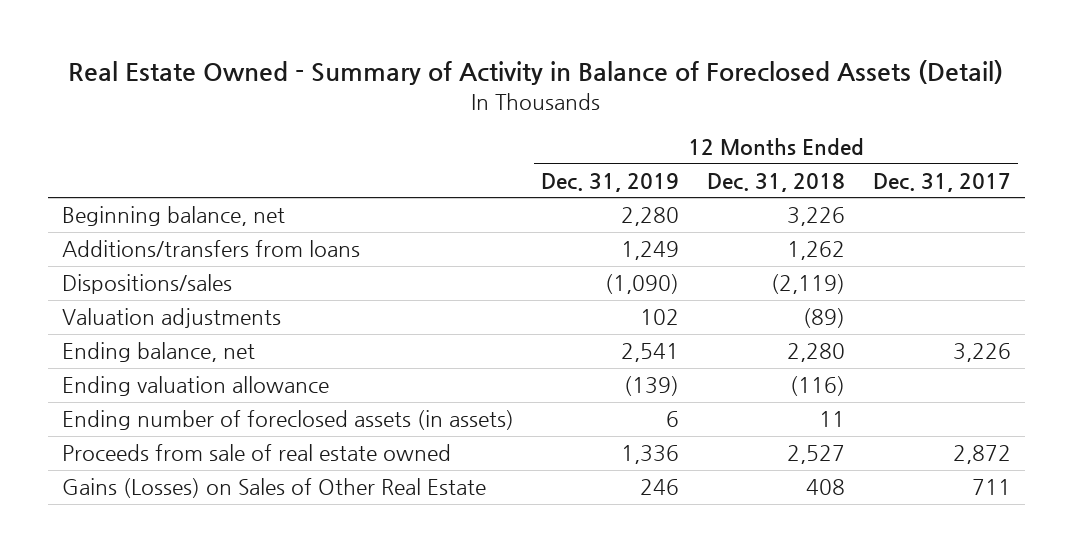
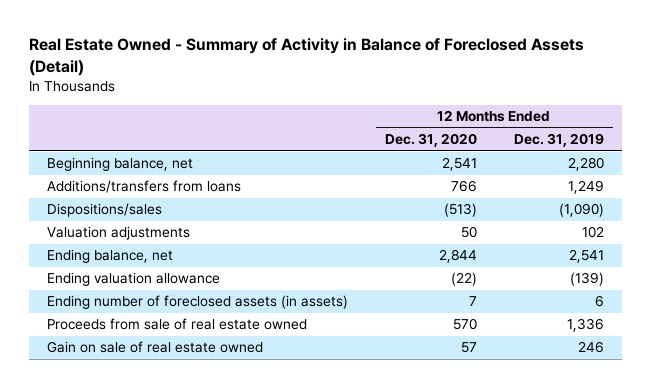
- | 12 Months Ended Dec. 31, 2019 | 12 Months Ended Dec. 31, 2018 | 12 Months Ended Dec. 31, 2017
+ | 12 Months Ended Dec. 31, 2020 | 12 Months Ended Dec. 31, 2019
- Gains (Losses) on Sales of Other Real Estate | 246 | 408 | 711
+ Gain on sale of real estate owned | 57 | 246

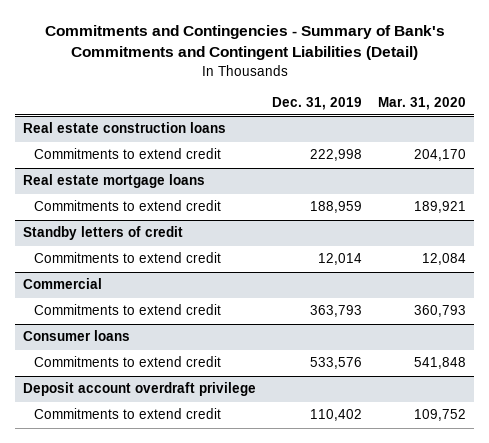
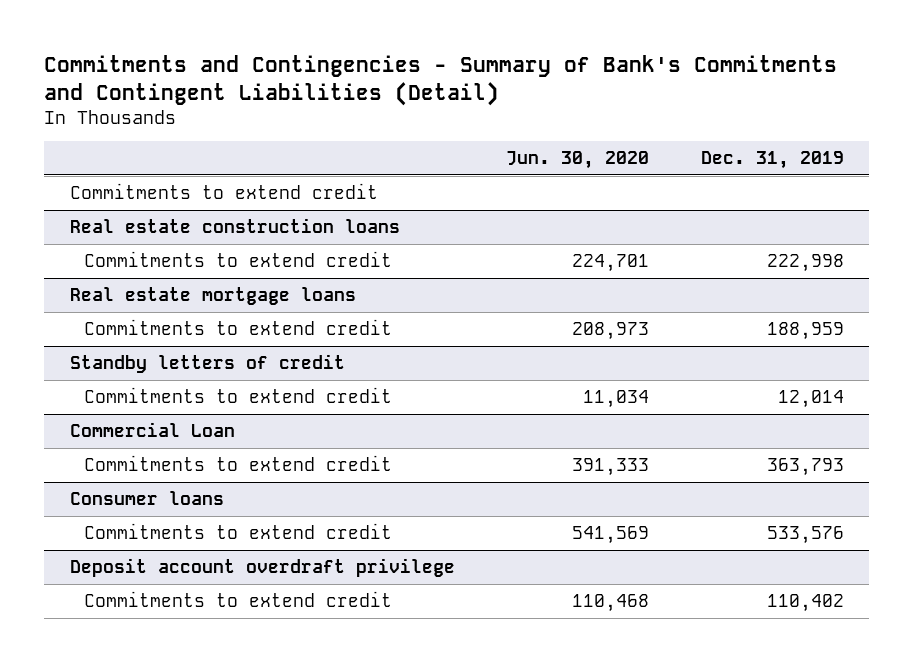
- | Dec. 31, 2019 | Mar. 31, 2020
+ | Jun. 30, 2020 | Dec. 31, 2019
+ Commitments to extend credit
- Commercial
+ Commercial Loan

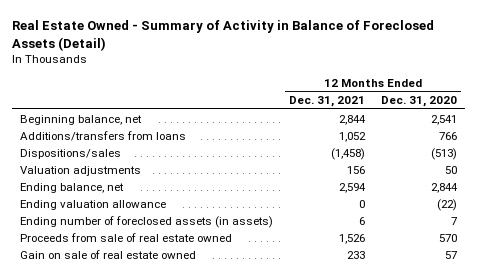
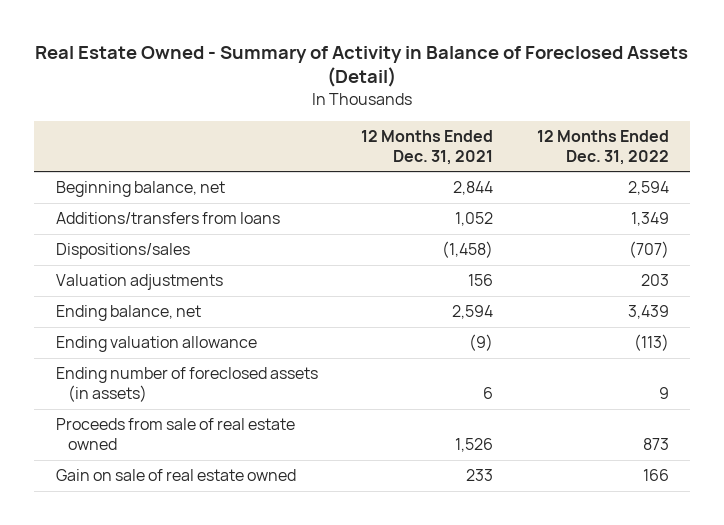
- | 12 Months Ended Dec. 31, 2021 | 12 Months Ended Dec. 31, 2020
+ | 12 Months Ended Dec. 31, 2021 | 12 Months Ended Dec. 31, 2022
- Ending valuation allowance | 0 | (22)
+ Ending valuation allowance | (9) | (113)

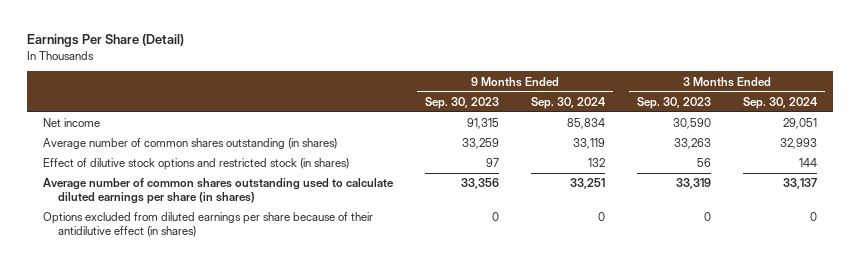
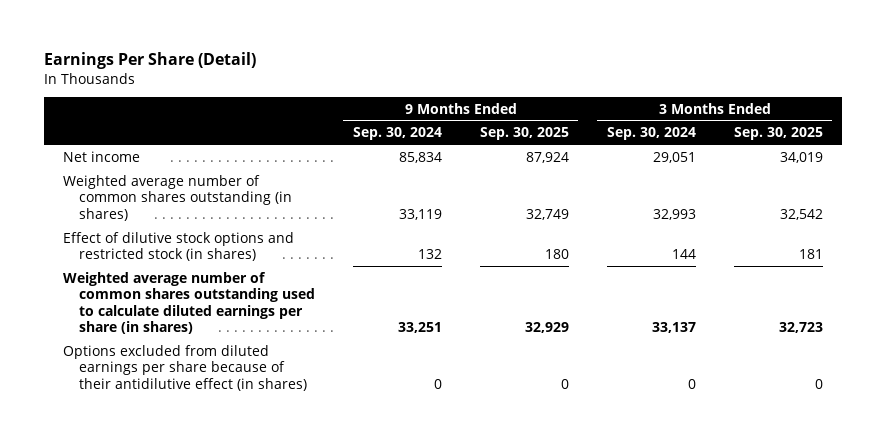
- | 9 Months Ended Sep. 30, 2023 | 9 Months Ended Sep. 30, 2024 | 3 Months Ended Sep. 30, 2023 | 3 Months Ended Sep. 30, 2024
+ | 9 Months Ended Sep. 30, 2024 | 9 Months Ended Sep. 30, 2025 | 3 Months Ended Sep. 30, 2024 | 3 Months Ended Sep. 30, 2025
- Average number of common shares outstanding (in shares) | 33,259 | 33,119 | 33,263 | 32,993
+ Weighted average number of common shares outstanding (in shares) | 33,119 | 32,749 | 32,993 | 32,542
- Average number of common shares outstanding used to calculate diluted earnings per share (in shares) | 33,356 | 33,251 | 33,319 | 33,137
+ Weighted average number of common shares outstanding used to calculate diluted earnings per share (in shares) | 33,251 | 32,929 | 33,137 | 32,723

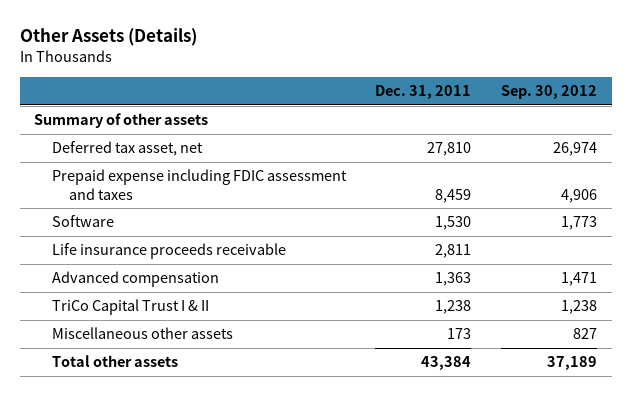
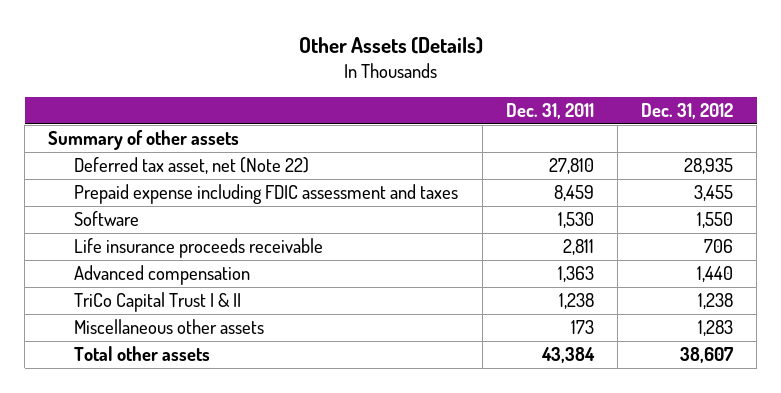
- | Dec. 31, 2011 | Sep. 30, 2012
+ | Dec. 31, 2011 | Dec. 31, 2012
- Deferred tax asset, net | 27,810 | 26,974
+ Deferred tax asset, net (Note 22) | 27,810 | 28,935

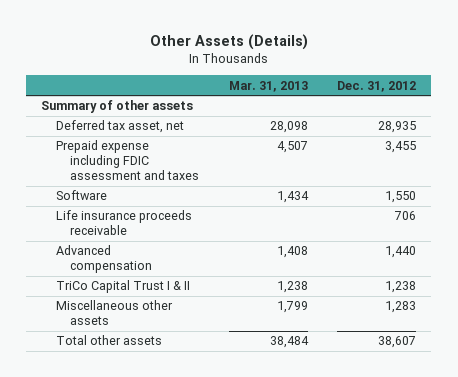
- | Dec. 31, 2011 | Dec. 31, 2012
+ | Mar. 31, 2013 | Dec. 31, 2012
- Deferred tax asset, net (Note 22) | 27,810 | 28,935
+ Deferred tax asset, net | 28,098 | 28,935

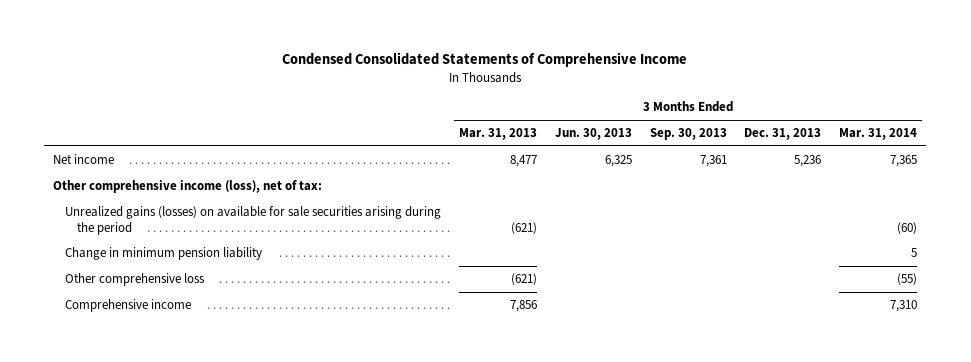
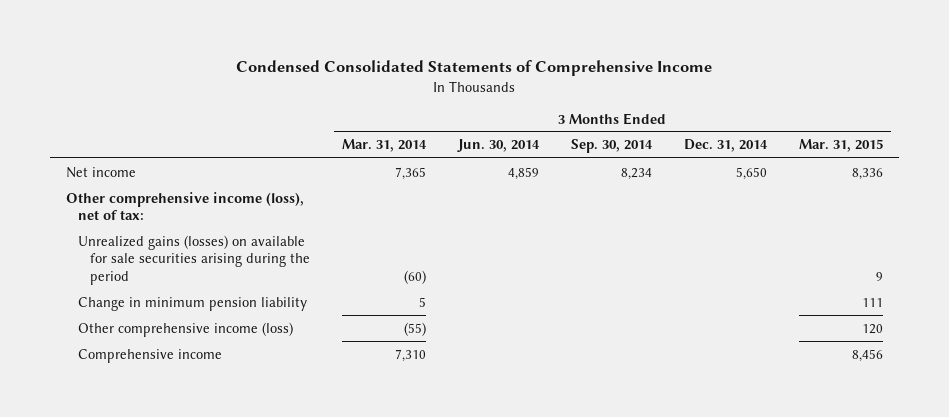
- | 3 Months Ended Mar. 31, 2013 | 3 Months Ended Jun. 30, 2013 | 3 Months Ended Sep. 30, 2013 | 3 Months Ended Dec. 31, 2013 | 3 Months Ended Mar. 31, 2014
+ | 3 Months Ended Mar. 31, 2014 | 3 Months Ended Jun. 30, 2014 | 3 Months Ended Sep. 30, 2014 | 3 Months Ended Dec. 31, 2014 | 3 Months Ended Mar. 31, 2015
- Other comprehensive loss | (621) | | | | (55)
+ Other comprehensive income (loss) | (55) | | | | 120

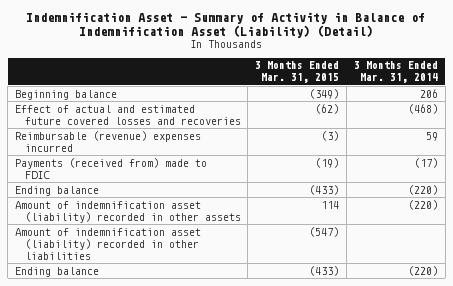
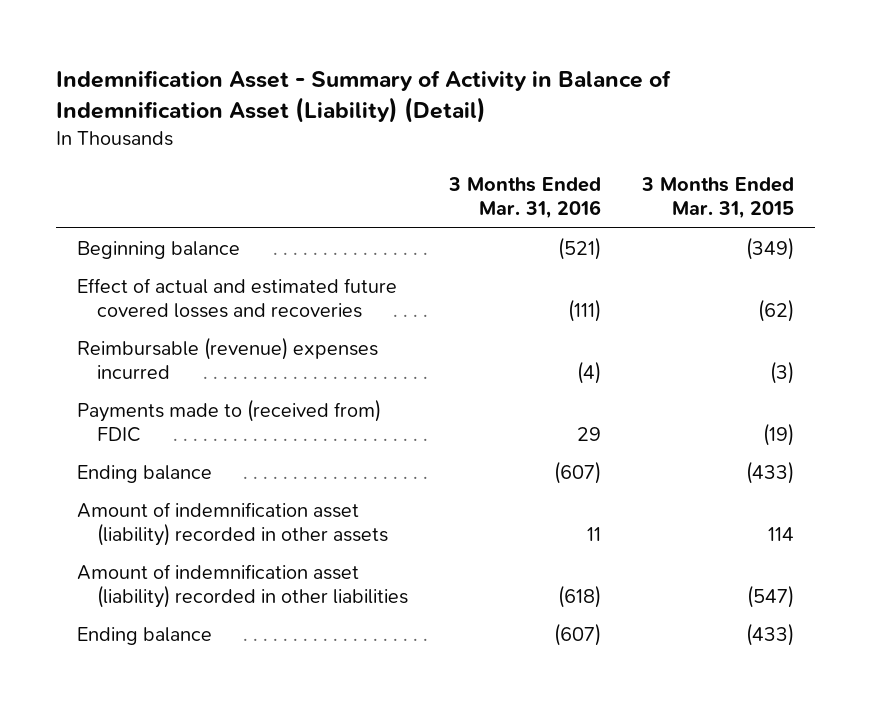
- | 3 Months Ended Mar. 31, 2015 | 3 Months Ended Mar. 31, 2014
+ | 3 Months Ended Mar. 31, 2016 | 3 Months Ended Mar. 31, 2015
- Payments (received from) made to FDIC | (19) | (17)
+ Payments made to (received from) FDIC | 29 | (19)

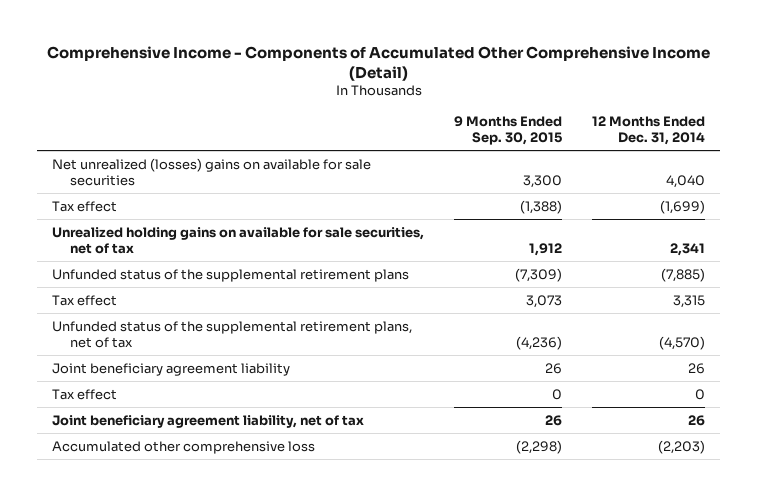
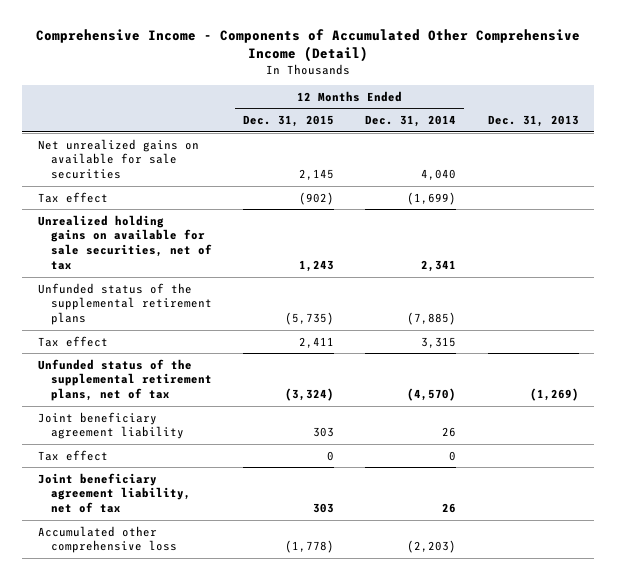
- | 9 Months Ended Sep. 30, 2015 | 12 Months Ended Dec. 31, 2014
+ | 12 Months Ended Dec. 31, 2015 | 12 Months Ended Dec. 31, 2014 | Dec. 31, 2013
- Net unrealized (losses) gains on available for sale securities | 3,300 | 4,040
+ Net unrealized gains on available for sale securities | 2,145 | 4,040 |

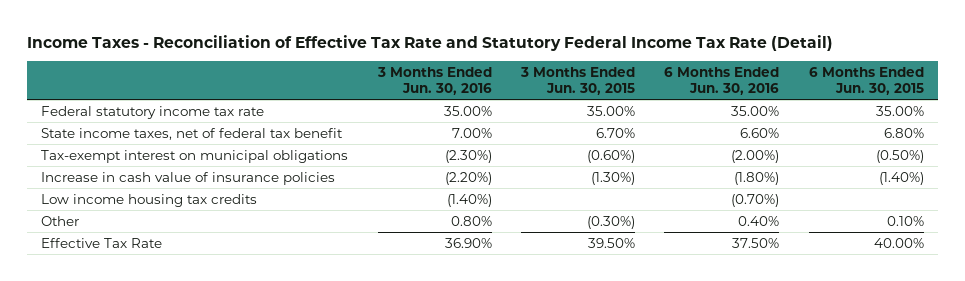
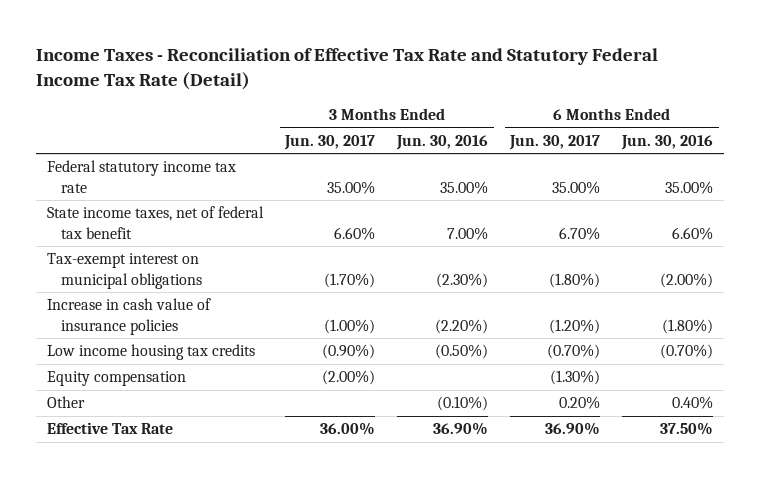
- | 3 Months Ended Jun. 30, 2016 | 3 Months Ended Jun. 30, 2015 | 6 Months Ended Jun. 30, 2016 | 6 Months Ended Jun. 30, 2015
+ | 3 Months Ended Jun. 30, 2017 | 3 Months Ended Jun. 30, 2016 | 6 Months Ended Jun. 30, 2017 | 6 Months Ended Jun. 30, 2016
- Low income housing tax credits | (1.40%) | | (0.70%) |
- Other | 0.80% | (0.30%) | 0.40% | 0.10%
+ Low income housing tax credits | (0.90%) | (0.50%) | (0.70%) | (0.70%)
+ Equity compensation | (2.00%) | | (1.30%) |
+ Other | | (0.10%) | 0.20% | 0.40%

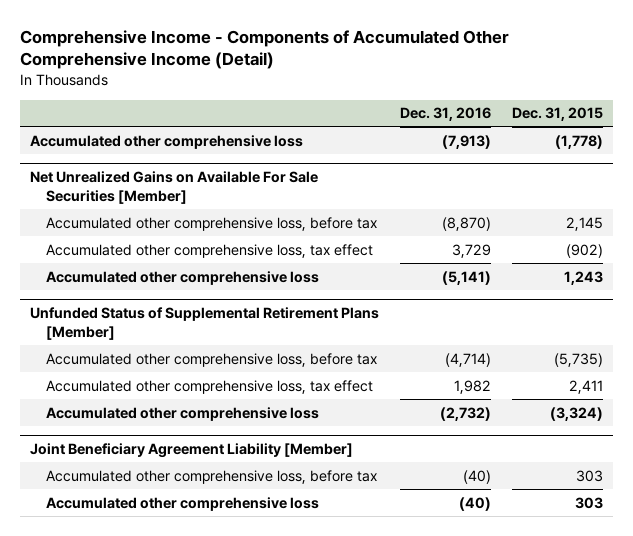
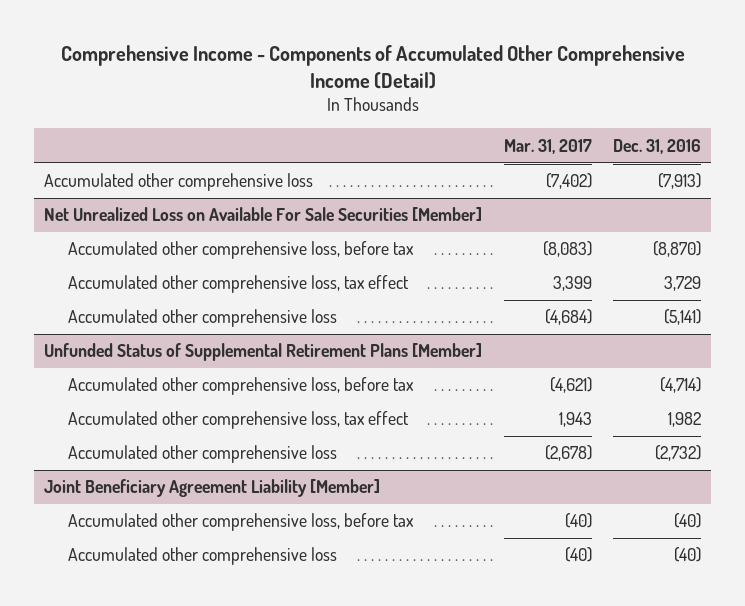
- | Dec. 31, 2016 | Dec. 31, 2015
+ | Mar. 31, 2017 | Dec. 31, 2016
- Net Unrealized Gains on Available For Sale Securities [Member]
+ Net Unrealized Loss on Available For Sale Securities [Member]

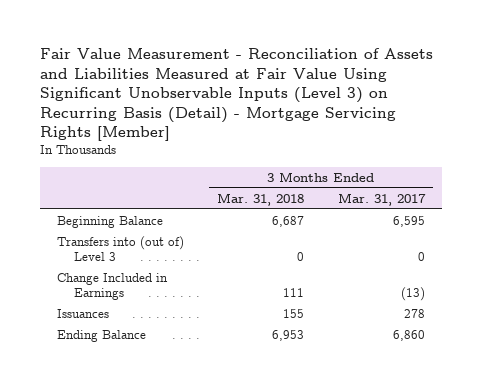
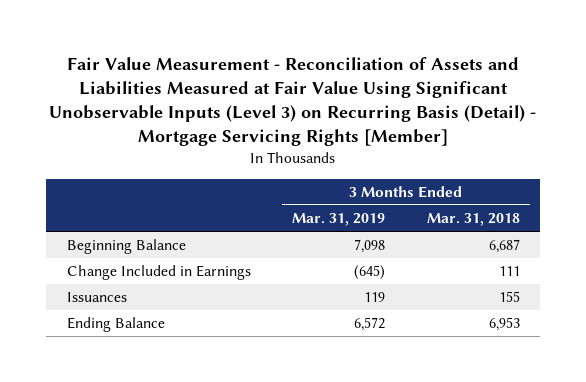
- | 3 Months Ended Mar. 31, 2018 | 3 Months Ended Mar. 31, 2017
+ | 3 Months Ended Mar. 31, 2019 | 3 Months Ended Mar. 31, 2018
- Transfers into (out of) Level 3 | 0 | 0

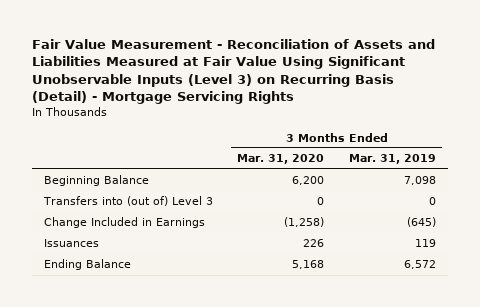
- Fair Value Measurement - Reconciliation of Assets and Liabilities Measured at Fair Value Using Significant Unobservable Inputs (Level 3) on Recurring Basis (Detail) - Mortgage Servicing Rights [Member]
+ Fair Value Measurement - Reconciliation of Assets and Liabilities Measured at Fair Value Using Significant Unobservable Inputs (Level 3) on Recurring Basis (Detail) - Mortgage Servicing Rights
- | 3 Months Ended Mar. 31, 2019 | 3 Months Ended Mar. 31, 2018
+ | 3 Months Ended Mar. 31, 2020 | 3 Months Ended Mar. 31, 2019
+ Transfers into (out of) Level 3 | 0 | 0

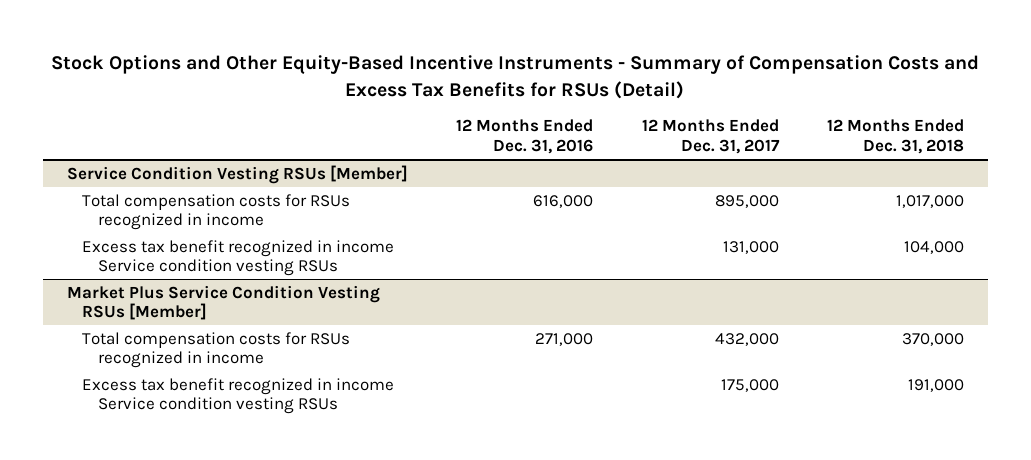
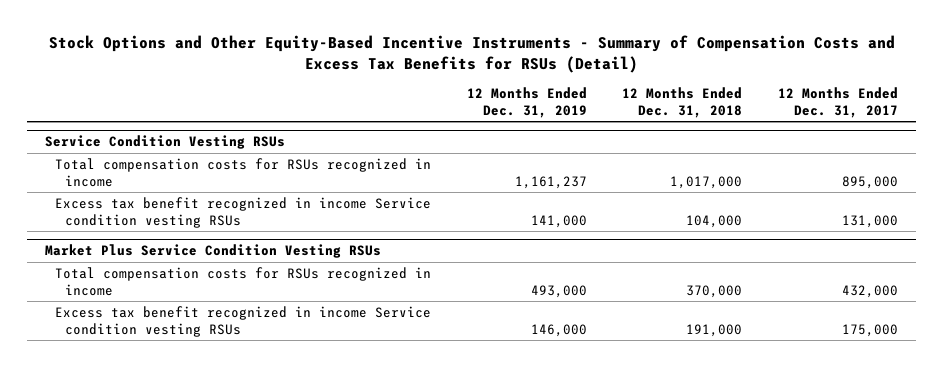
- | 12 Months Ended Dec. 31, 2016 | 12 Months Ended Dec. 31, 2017 | 12 Months Ended Dec. 31, 2018
+ | 12 Months Ended Dec. 31, 2019 | 12 Months Ended Dec. 31, 2018 | 12 Months Ended Dec. 31, 2017
- Service Condition Vesting RSUs [Member]
+ Service Condition Vesting RSUs
- Market Plus Service Condition Vesting RSUs [Member]
+ Market Plus Service Condition Vesting RSUs

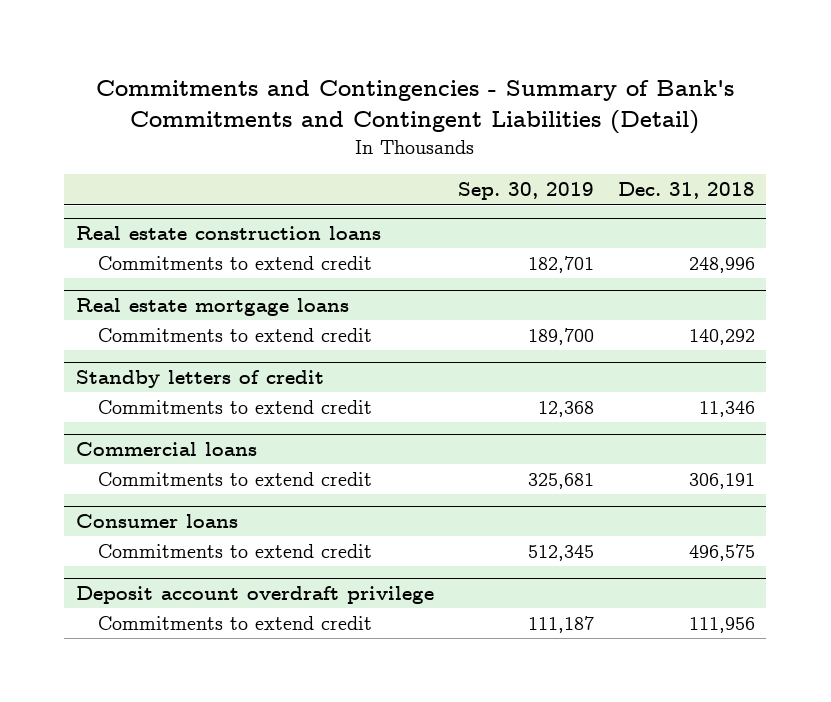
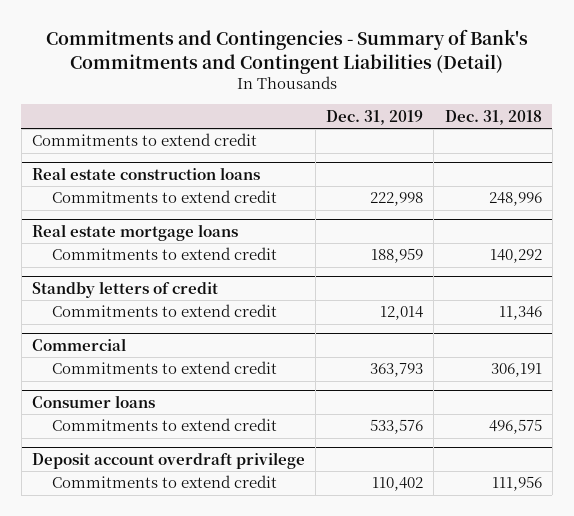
- | Sep. 30, 2019 | Dec. 31, 2018
+ | Dec. 31, 2019 | Dec. 31, 2018
+ Commitments to extend credit
- Commercial loans
+ Commercial

